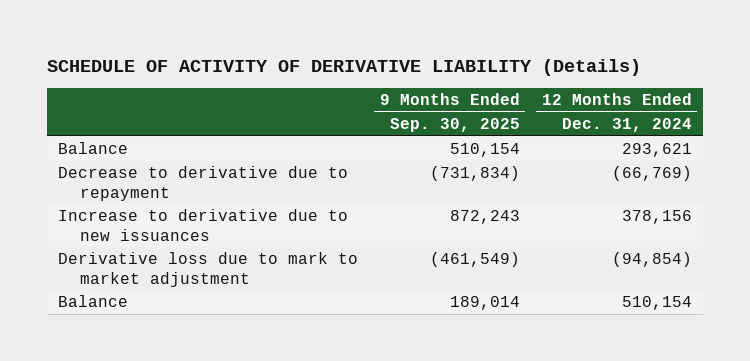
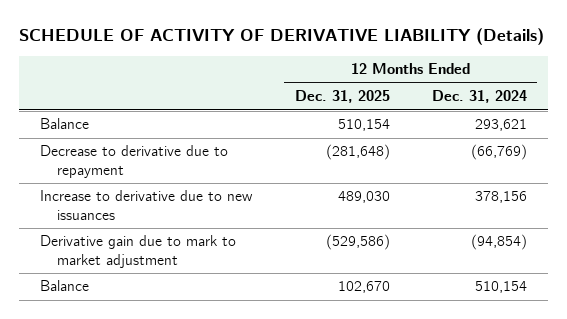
- | 9 Months Ended Sep. 30, 2025 | 12 Months Ended Dec. 31, 2024
+ | 12 Months Ended Dec. 31, 2025 | 12 Months Ended Dec. 31, 2024
- Derivative loss due to mark to market adjustment | (461,549) | (94,854)
+ Derivative gain due to mark to market adjustment | (529,586) | (94,854)

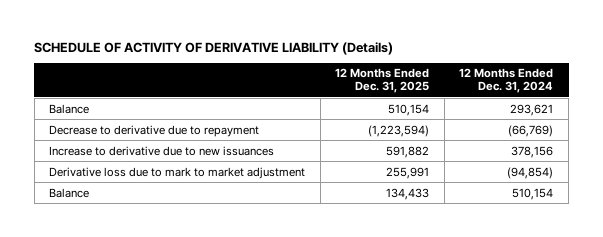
- Decrease to derivative due to repayment | (281,648) | (66,769)
- Increase to derivative due to new issuances | 489,030 | 378,156
- Derivative gain due to mark to market adjustment | (529,586) | (94,854)
- Balance | 102,670 | 510,154
+ Decrease to derivative due to repayment | (1,223,594) | (66,769)
+ Increase to derivative due to new issuances | 591,882 | 378,156
+ Derivative loss due to mark to market adjustment | 255,991 | (94,854)
+ Balance | 134,433 | 510,154

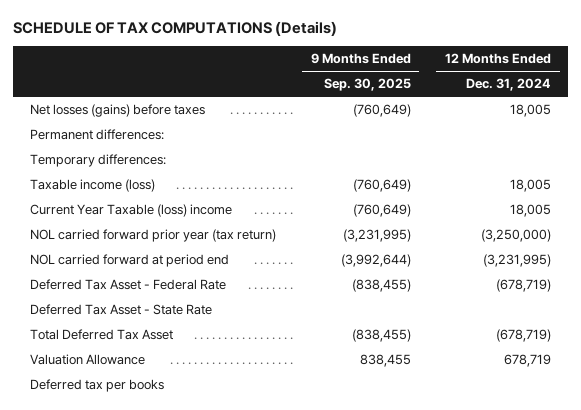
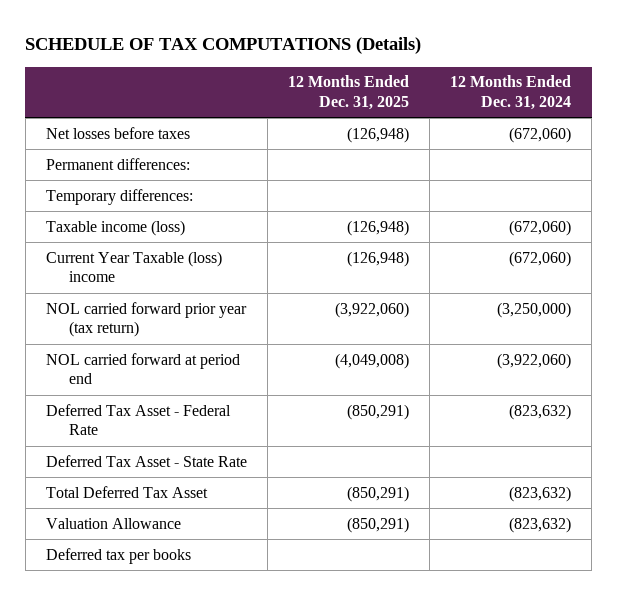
- | 9 Months Ended Sep. 30, 2025 | 12 Months Ended Dec. 31, 2024
+ | 12 Months Ended Dec. 31, 2025 | 12 Months Ended Dec. 31, 2024
- Net losses (gains) before taxes | (760,649) | 18,005
+ Net losses before taxes | (126,948) | (672,060)
- Taxable income (loss) | (760,649) | 18,005
- Current Year Taxable (loss) income | (760,649) | 18,005
+ Taxable income (loss) | (126,948) | (672,060)
+ Current Year Taxable (loss) income | (126,948) | (672,060)
- NOL carried forward at period end | (3,992,644) | (3,231,995)
- Deferred Tax Asset - Federal Rate | (838,455) | (678,719)
+ NOL carried forward at period end | (4,049,008) | (3,922,060)
+ Deferred Tax Asset - Federal Rate | (850,291) | (823,632)
- Total Deferred Tax Asset | (838,455) | (678,719)
- Valuation Allowance | 838,455 | 678,719
+ Total Deferred Tax Asset | (850,291) | (823,632)
+ Valuation Allowance | (850,291) | (823,632)

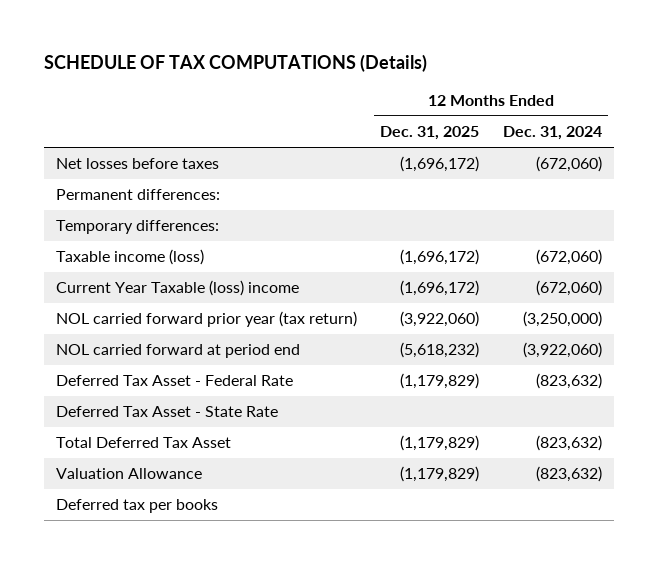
- Net losses before taxes | (126,948) | (672,060)
+ Net losses before taxes | (1,696,172) | (672,060)
- Taxable income (loss) | (126,948) | (672,060)
- Current Year Taxable (loss) income | (126,948) | (672,060)
+ Taxable income (loss) | (1,696,172) | (672,060)
+ Current Year Taxable (loss) income | (1,696,172) | (672,060)
- NOL carried forward at period end | (4,049,008) | (3,922,060)
- Deferred Tax Asset - Federal Rate | (850,291) | (823,632)
+ NOL carried forward at period end | (5,618,232) | (3,922,060)
+ Deferred Tax Asset - Federal Rate | (1,179,829) | (823,632)
- Total Deferred Tax Asset | (850,291) | (823,632)
- Valuation Allowance | (850,291) | (823,632)
+ Total Deferred Tax Asset | (1,179,829) | (823,632)
+ Valuation Allowance | (1,179,829) | (823,632)

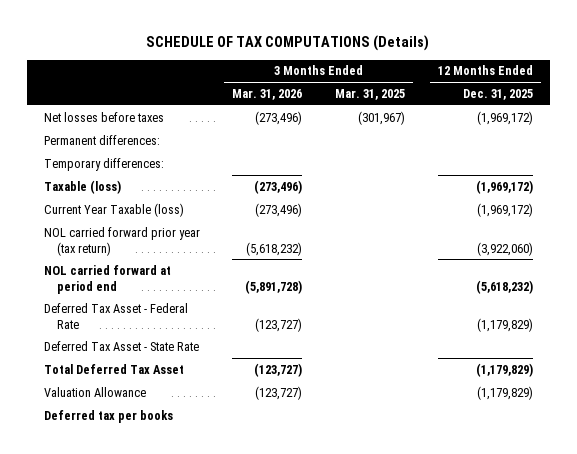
- | 12 Months Ended Dec. 31, 2025 | 12 Months Ended Dec. 31, 2024
+ | 3 Months Ended Mar. 31, 2026 | 3 Months Ended Mar. 31, 2025 | 12 Months Ended Dec. 31, 2025
- Net losses before taxes | (1,696,172) | (672,060)
+ Net losses before taxes | (273,496) | (301,967) | (1,969,172)
- Taxable income (loss) | (1,696,172) | (672,060)
- Current Year Taxable (loss) income | (1,696,172) | (672,060)
+ Taxable (loss) | (273,496) | | (1,969,172)
+ Current Year Taxable (loss) | (273,496) | | (1,969,172)

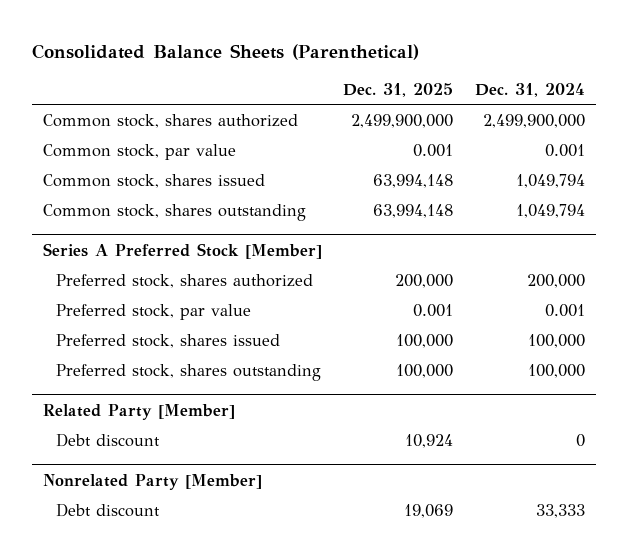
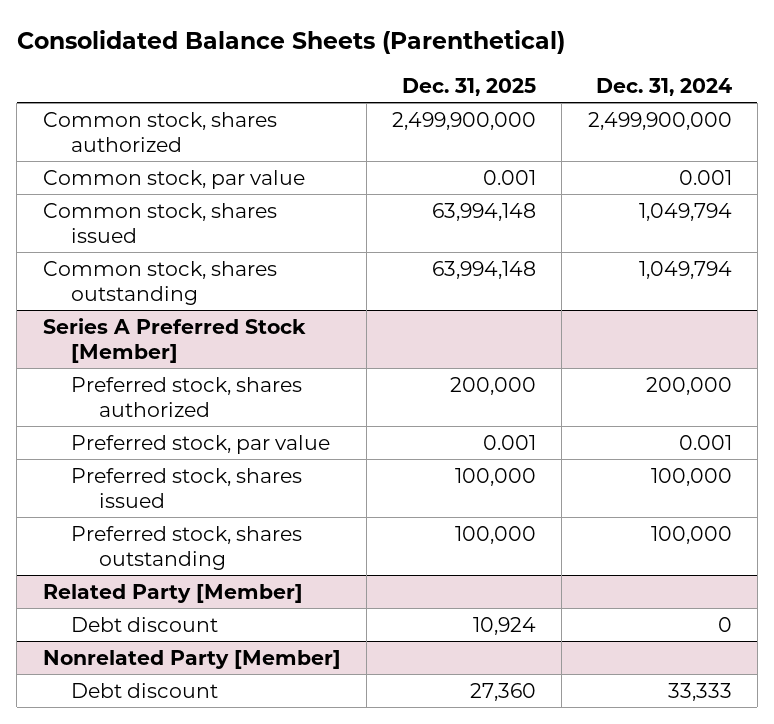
@ Nonrelated Party [Member]
- Debt discount | 19,069 | 33,333
+ Debt discount | 27,360 | 33,333

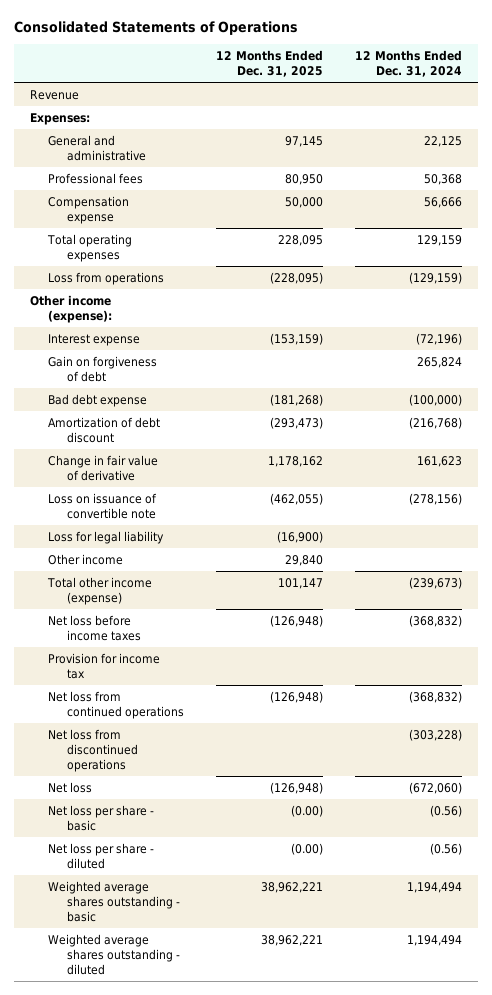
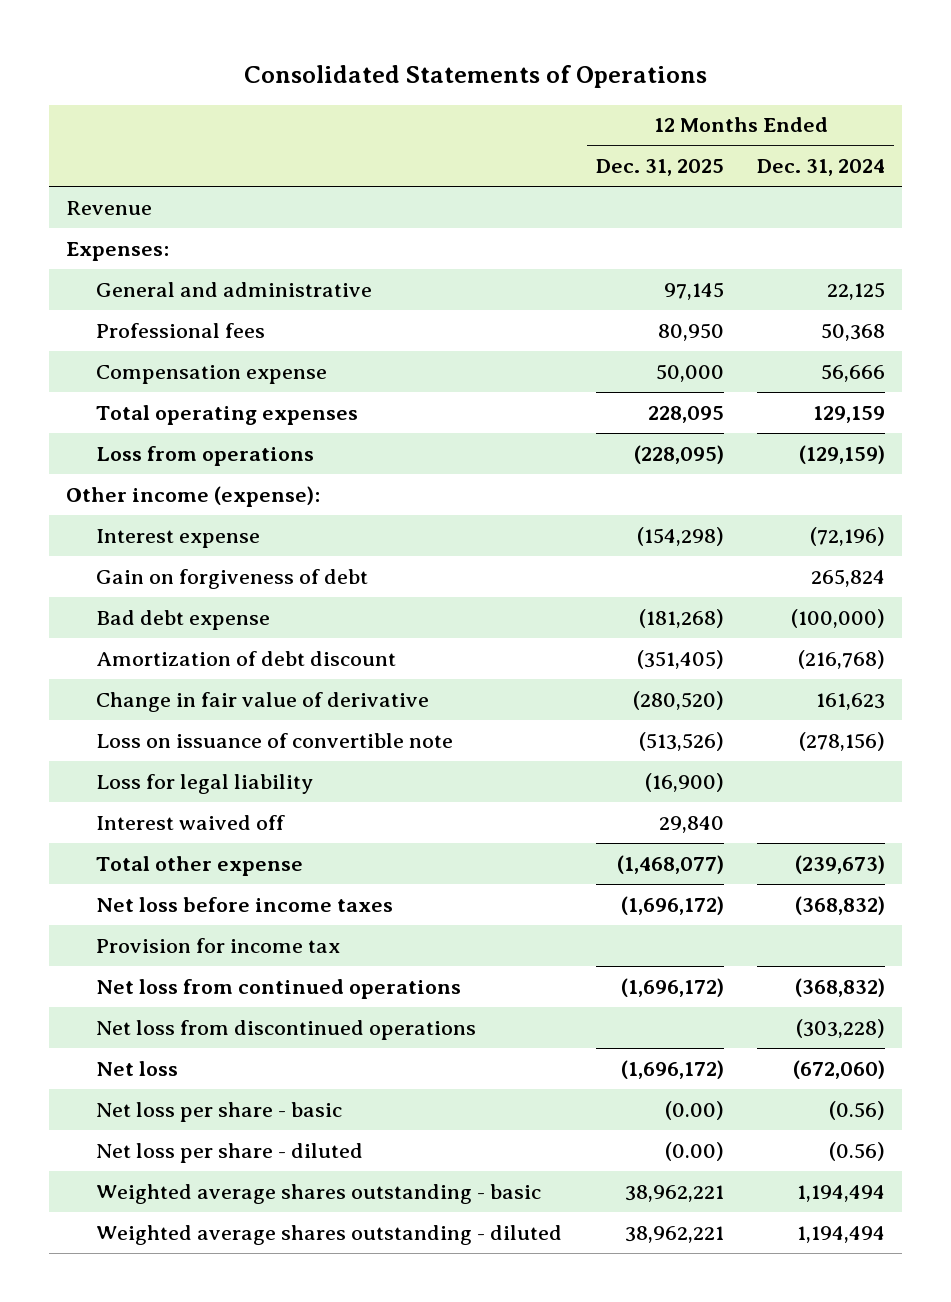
- Interest expense | (153,159) | (72,196)
+ Interest expense | (154,298) | (72,196)
- Amortization of debt discount | (293,473) | (216,768)
- Change in fair value of derivative | 1,178,162 | 161,623
- Loss on issuance of convertible note | (462,055) | (278,156)
+ Amortization of debt discount | (351,405) | (216,768)
+ Change in fair value of derivative | (280,520) | 161,623
+ Loss on issuance of convertible note | (513,526) | (278,156)
- Other income | 29,840 |
- Total other income (expense) | 101,147 | (239,673)
- Net loss before income taxes | (126,948) | (368,832)
+ Interest waived off | 29,840 |
+ Total other expense | (1,468,077) | (239,673)
+ Net loss before income taxes | (1,696,172) | (368,832)
- Net loss from continued operations | (126,948) | (368,832)
+ Net loss from continued operations | (1,696,172) | (368,832)
- Net loss | (126,948) | (672,060)
+ Net loss | (1,696,172) | (672,060)

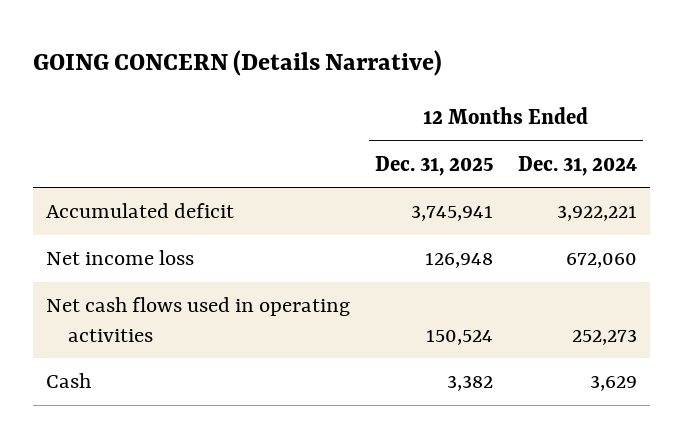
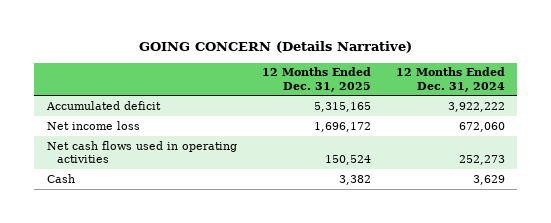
- Accumulated deficit | 3,745,941 | 3,922,221
- Net income loss | 126,948 | 672,060
+ Accumulated deficit | 5,315,165 | 3,922,222
+ Net income loss | 1,696,172 | 672,060

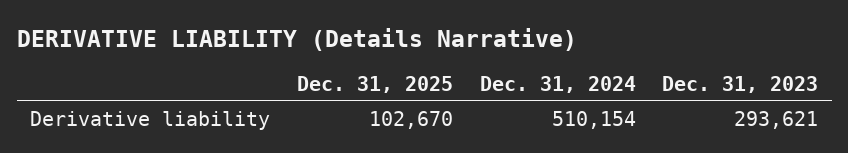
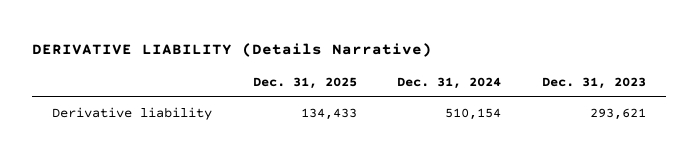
- Derivative liability | 102,670 | 510,154 | 293,621
+ Derivative liability | 134,433 | 510,154 | 293,621

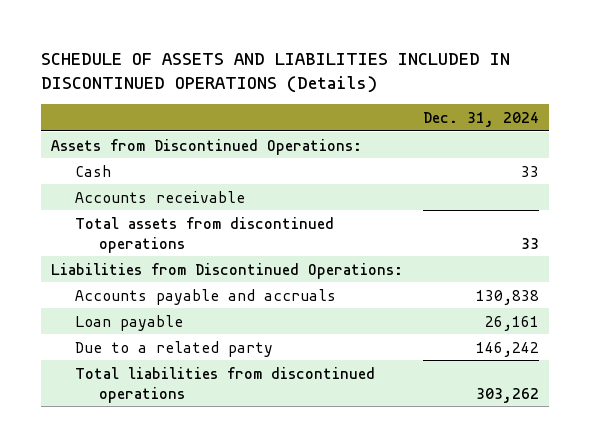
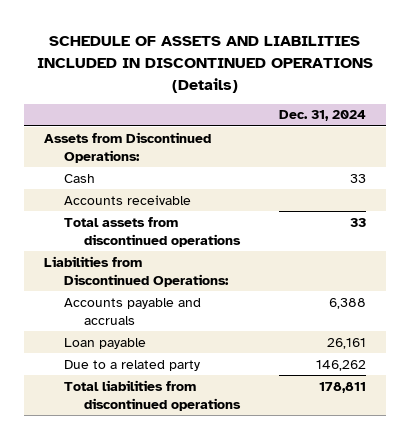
- Accounts payable and accruals | 130,838
+ Accounts payable and accruals | 6,388
- Due to a related party | 146,242
- Total liabilities from discontinued operations | 303,262
+ Due to a related party | 146,262
+ Total liabilities from discontinued operations | 178,811

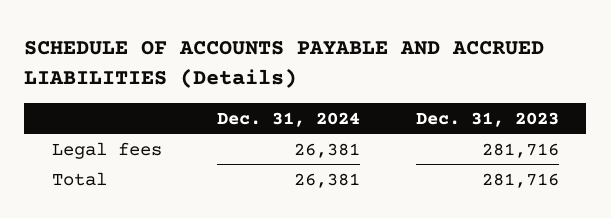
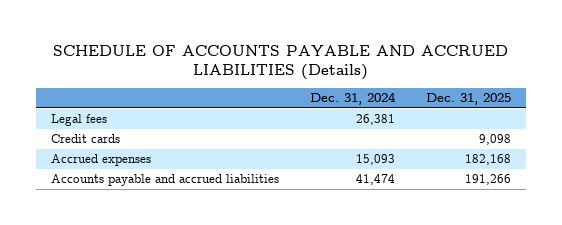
- | Dec. 31, 2024 | Dec. 31, 2023
+ | Dec. 31, 2024 | Dec. 31, 2025
- Total | 26,381 | 281,716
+ Credit cards | | 9,098
+ Accrued expenses | 15,093 | 182,168
+ Accounts payable and accrued liabilities | 41,474 | 191,266

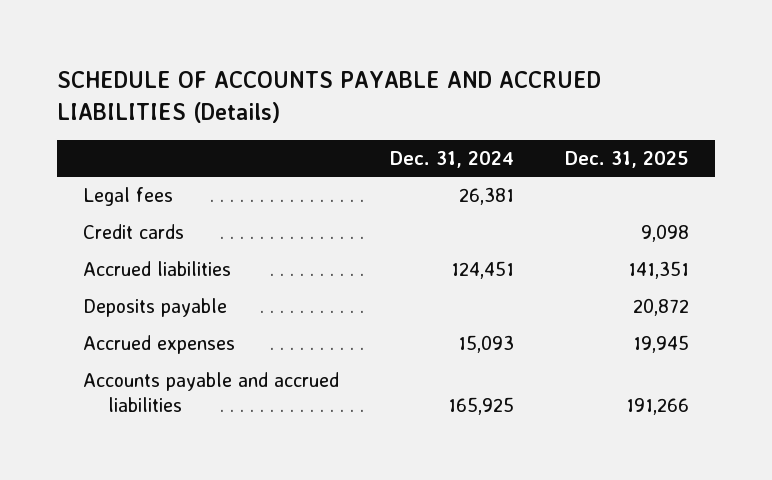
- Accrued expenses | 15,093 | 182,168
- Accounts payable and accrued liabilities | 41,474 | 191,266
+ Accrued liabilities | 124,451 | 141,351
+ Deposits payable | | 20,872
+ Accrued expenses | 15,093 | 19,945
+ Accounts payable and accrued liabilities | 165,925 | 191,266

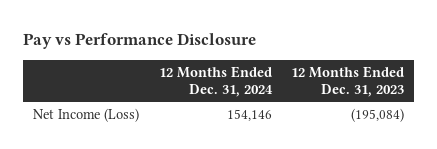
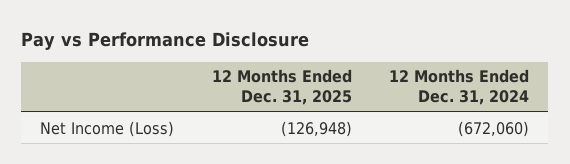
- | 12 Months Ended Dec. 31, 2024 | 12 Months Ended Dec. 31, 2023
+ | 12 Months Ended Dec. 31, 2025 | 12 Months Ended Dec. 31, 2024
- Net Income (Loss) | 154,146 | (195,084)
+ Net Income (Loss) | (126,948) | (672,060)

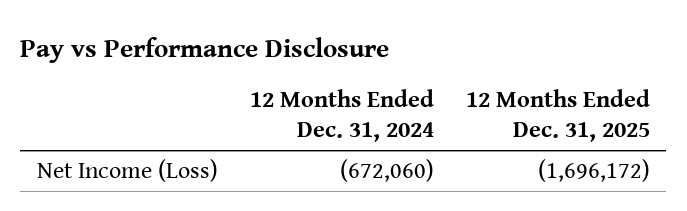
- | 12 Months Ended Dec. 31, 2025 | 12 Months Ended Dec. 31, 2024
+ | 12 Months Ended Dec. 31, 2024 | 12 Months Ended Dec. 31, 2025
- Net Income (Loss) | (126,948) | (672,060)
+ Net Income (Loss) | (672,060) | (1,696,172)

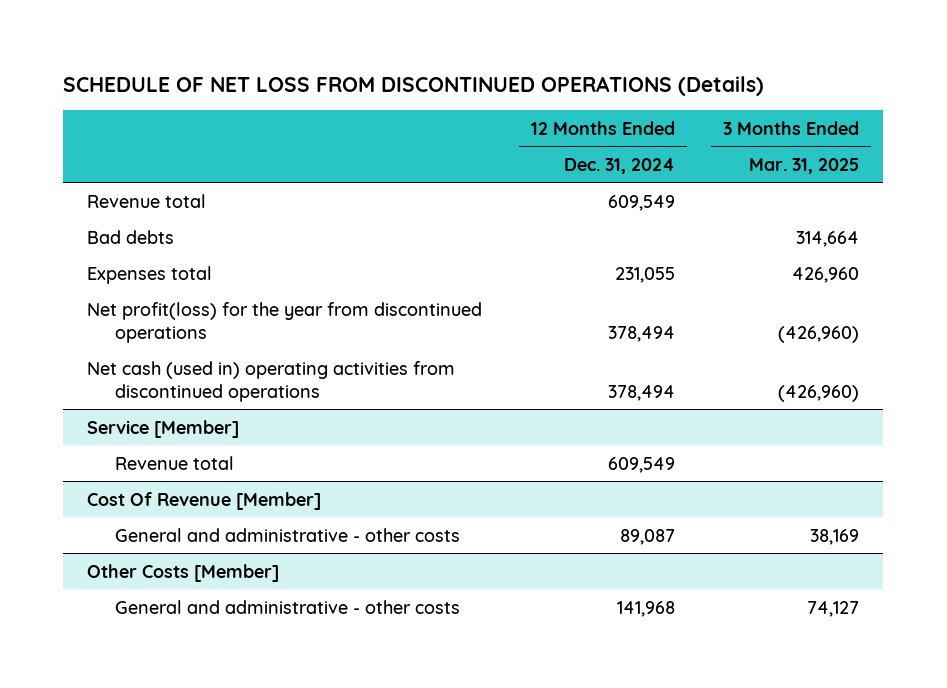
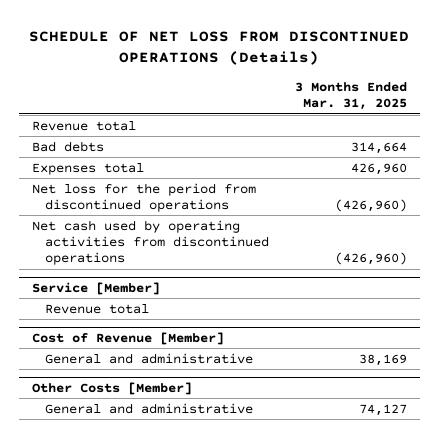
- | 12 Months Ended Dec. 31, 2024 | 3 Months Ended Mar. 31, 2025
+ | 3 Months Ended Mar. 31, 2025
- Net profit(loss) for the year from discontinued operations | 378,494 | (426,960)
- Net cash (used in) operating activities from discontinued operations | 378,494 | (426,960)
+ Net loss for the period from discontinued operations | (426,960)
+ Net cash used by operating activities from discontinued operations | (426,960)
- Cost Of Revenue [Member]
- General and administrative - other costs | 89,087 | 38,169
+ Cost of Revenue [Member]
+ General and administrative | 38,169
@ Other Costs [Member]
- General and administrative - other costs | 141,968 | 74,127
+ General and administrative | 74,127

